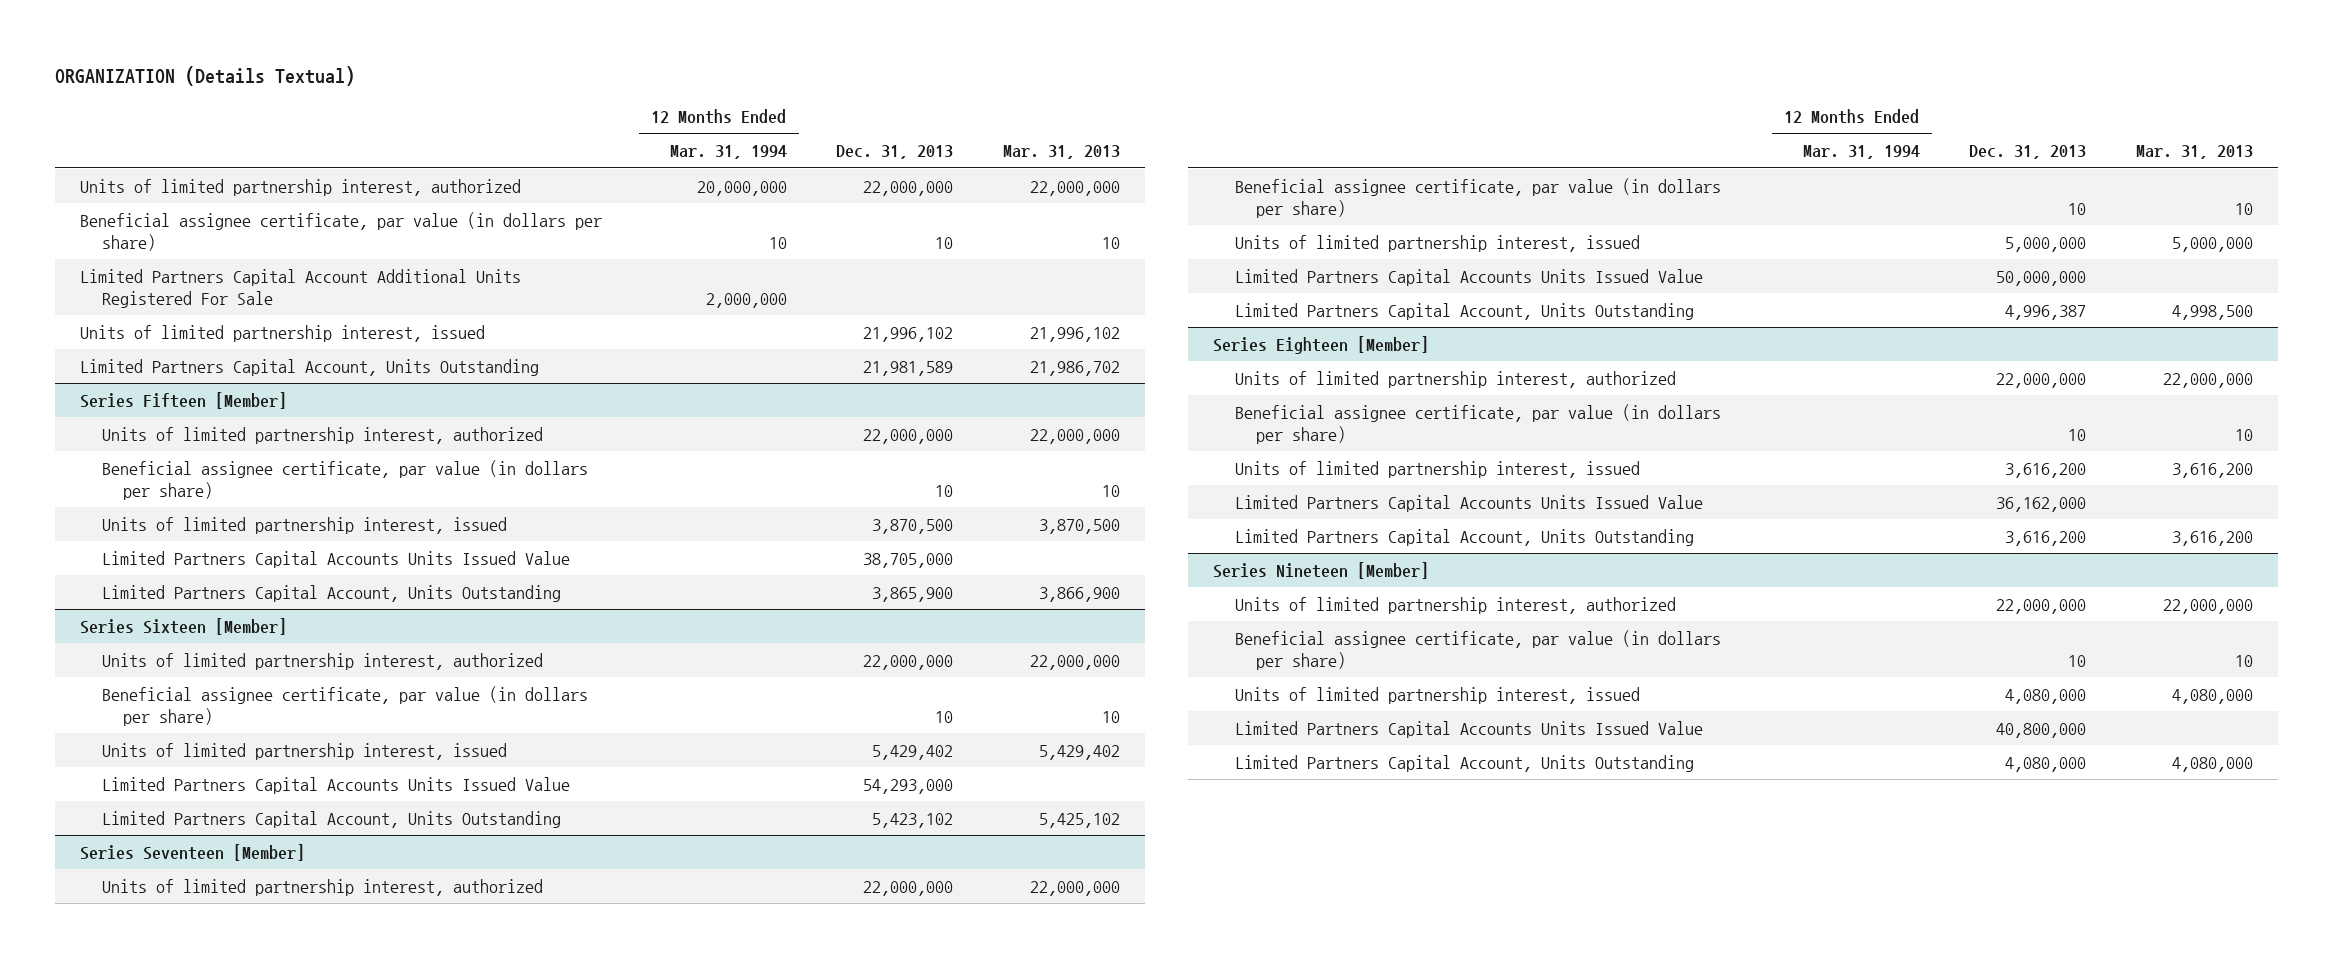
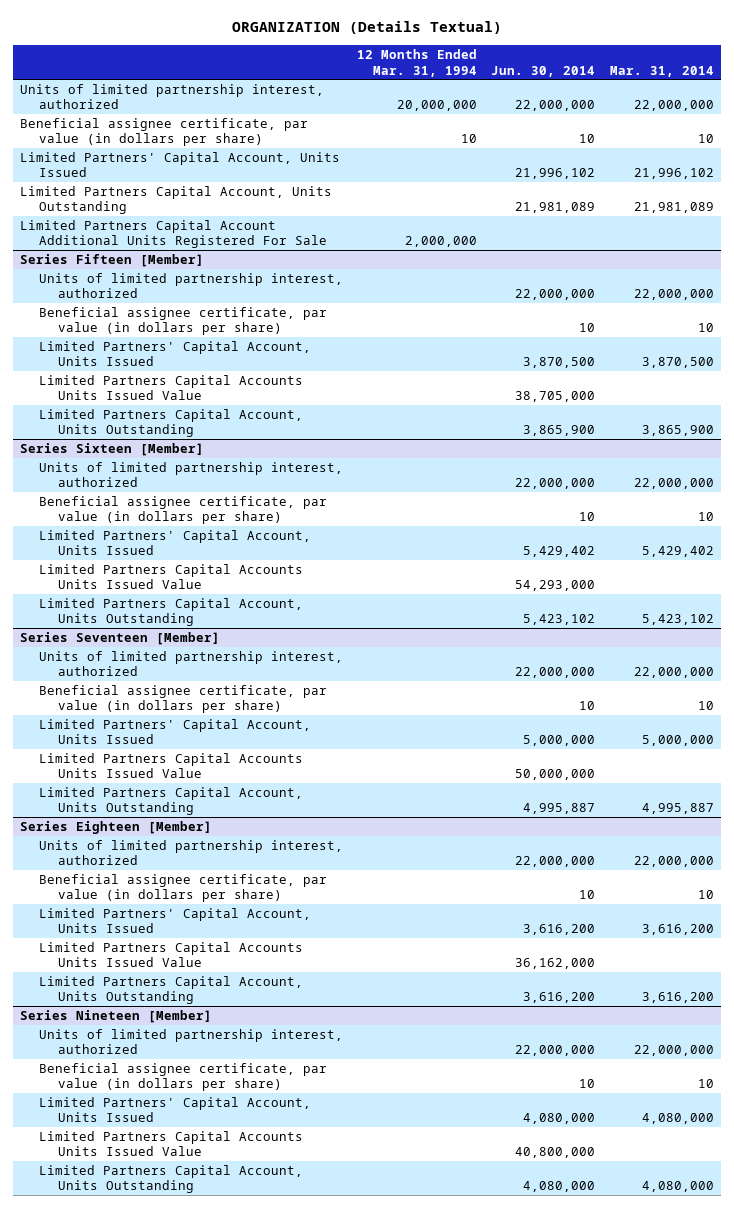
- | 12 Months Ended Mar. 31, 1994 | Dec. 31, 2013 | Mar. 31, 2013
+ | 12 Months Ended Mar. 31, 1994 | Jun. 30, 2014 | Mar. 31, 2014
- Units of limited partnership interest, issued | | 21,996,102 | 21,996,102
+ Limited Partners' Capital Account, Units Issued | | 21,996,102 | 21,996,102
moved down: Limited Partners Capital Account Additional Units Registered For Sale | 2,000,000 | |
@ Series Fifteen [Member]
- Units of limited partnership interest, issued | | 3,870,500 | 3,870,500
+ Limited Partners' Capital Account, Units Issued | | 3,870,500 | 3,870,500
@ Series Sixteen [Member]
- Units of limited partnership interest, issued | | 5,429,402 | 5,429,402
+ Limited Partners' Capital Account, Units Issued | | 5,429,402 | 5,429,402
@ Series Seventeen [Member]
- Units of limited partnership interest, issued | | 5,000,000 | 5,000,000
+ Limited Partners' Capital Account, Units Issued | | 5,000,000 | 5,000,000
@ Series Eighteen [Member]
- Units of limited partnership interest, issued | | 3,616,200 | 3,616,200
+ Limited Partners' Capital Account, Units Issued | | 3,616,200 | 3,616,200
@ Series Nineteen [Member]
- Units of limited partnership interest, issued | | 4,080,000 | 4,080,000
+ Limited Partners' Capital Account, Units Issued | | 4,080,000 | 4,080,000

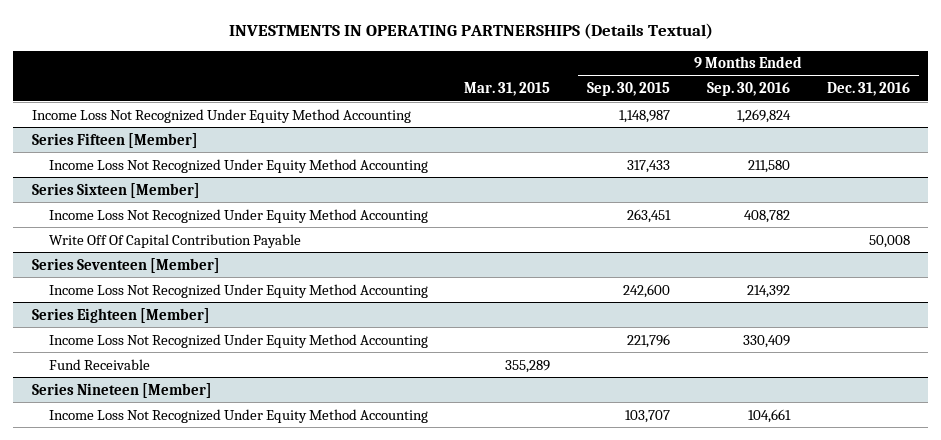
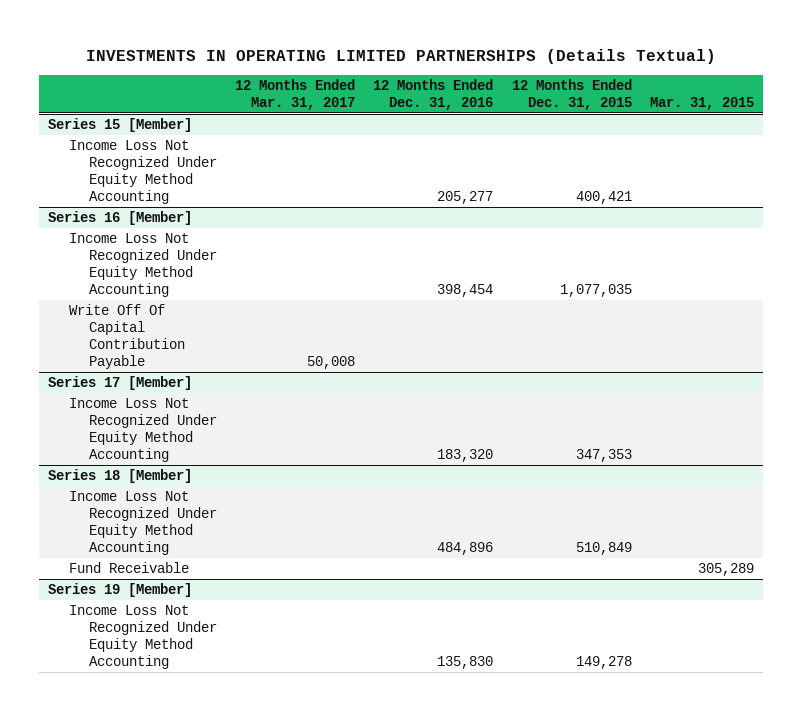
- INVESTMENTS IN OPERATING PARTNERSHIPS (Details Textual)
+ INVESTMENTS IN OPERATING LIMITED PARTNERSHIPS (Details Textual)
- | Mar. 31, 2015 | 9 Months Ended Sep. 30, 2015 | 9 Months Ended Sep. 30, 2016 | 9 Months Ended Dec. 31, 2016
+ | 12 Months Ended Mar. 31, 2017 | 12 Months Ended Dec. 31, 2016 | 12 Months Ended Dec. 31, 2015 | Mar. 31, 2015
- Income Loss Not Recognized Under Equity Method Accounting | | 1,148,987 | 1,269,824 |
- Series Fifteen [Member]
+ Series 15 [Member]
- Series Sixteen [Member]
+ Series 16 [Member]
- Series Seventeen [Member]
+ Series 17 [Member]
- Series Eighteen [Member]
+ Series 18 [Member]
- Fund Receivable | 355,289 | | |
- Series Nineteen [Member]
+ Fund Receivable | | | | 305,289
+ Series 19 [Member]

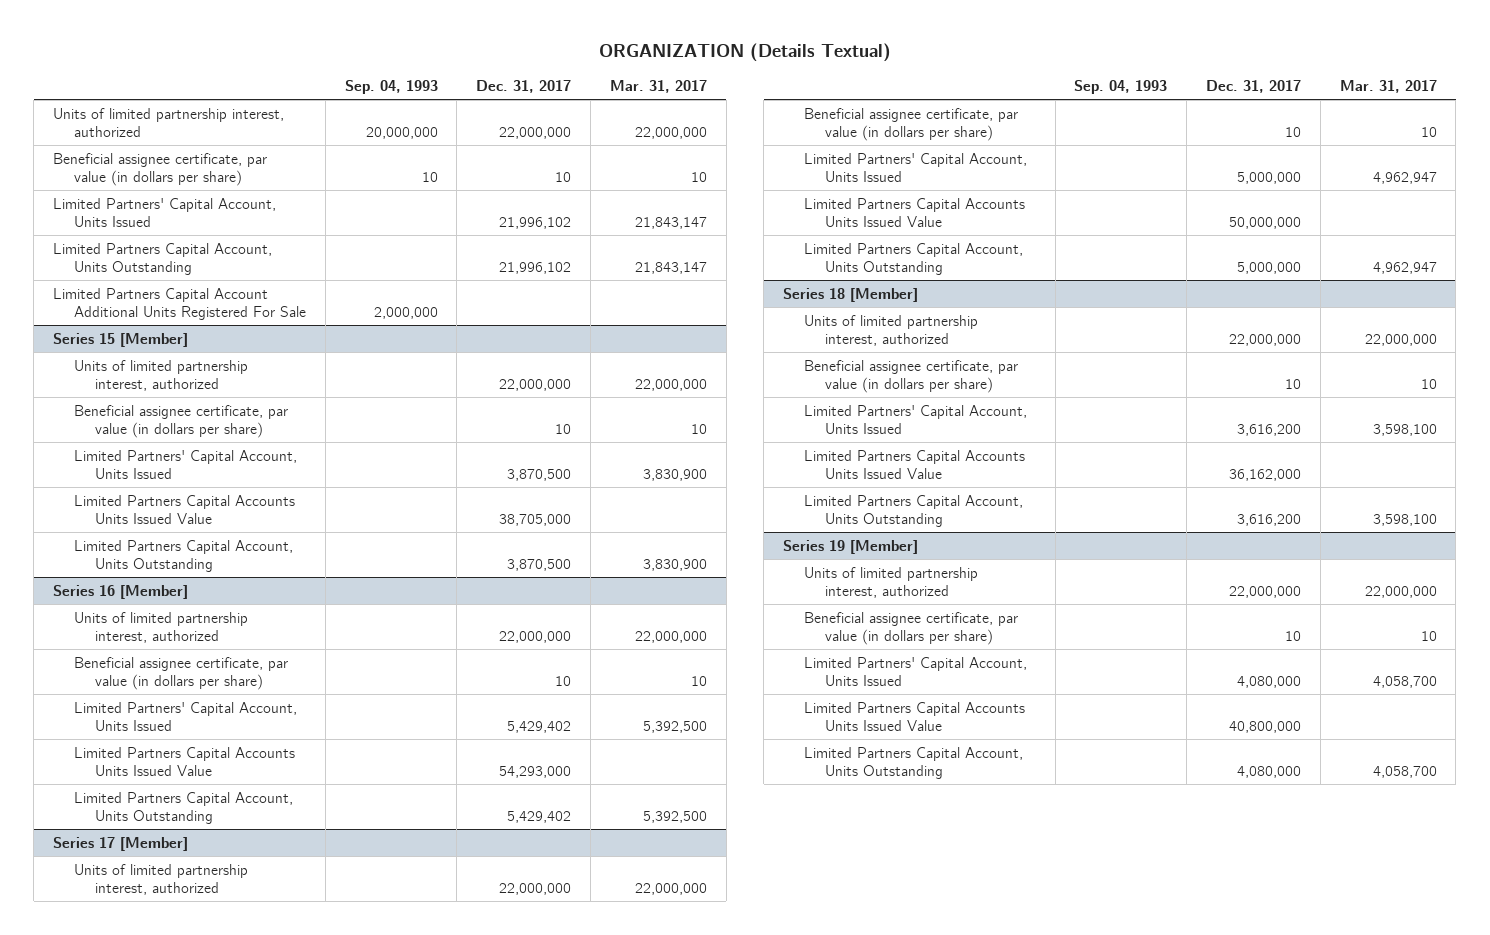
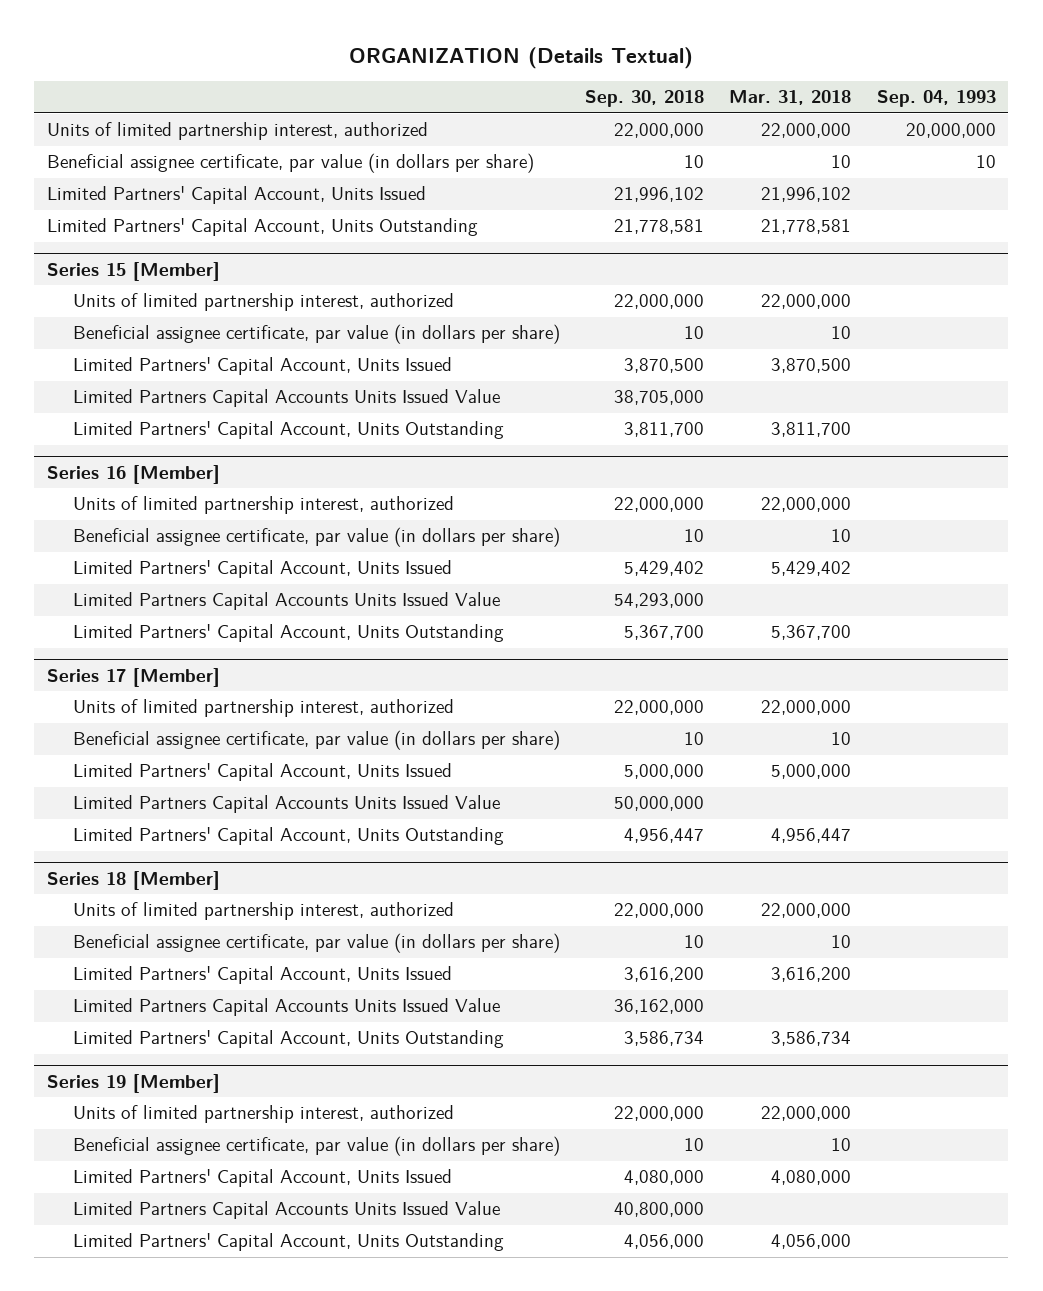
- | Sep. 04, 1993 | Dec. 31, 2017 | Mar. 31, 2017
+ | Sep. 30, 2018 | Mar. 31, 2018 | Sep. 04, 1993
- Limited Partners Capital Account, Units Outstanding | | 21,996,102 | 21,843,147
- Limited Partners Capital Account Additional Units Registered For Sale | 2,000,000 | |
+ Limited Partners' Capital Account, Units Outstanding | 21,778,581 | 21,778,581 |
@ Series 15 [Member]
- Limited Partners Capital Account, Units Outstanding | | 3,870,500 | 3,830,900
+ Limited Partners' Capital Account, Units Outstanding | 3,811,700 | 3,811,700 |
@ Series 16 [Member]
- Limited Partners Capital Account, Units Outstanding | | 5,429,402 | 5,392,500
+ Limited Partners' Capital Account, Units Outstanding | 5,367,700 | 5,367,700 |
@ Series 17 [Member]
- Limited Partners Capital Account, Units Outstanding | | 5,000,000 | 4,962,947
+ Limited Partners' Capital Account, Units Outstanding | 4,956,447 | 4,956,447 |
@ Series 18 [Member]
- Limited Partners Capital Account, Units Outstanding | | 3,616,200 | 3,598,100
+ Limited Partners' Capital Account, Units Outstanding | 3,586,734 | 3,586,734 |
@ Series 19 [Member]
- Limited Partners Capital Account, Units Outstanding | | 4,080,000 | 4,058,700
+ Limited Partners' Capital Account, Units Outstanding | 4,056,000 | 4,056,000 |

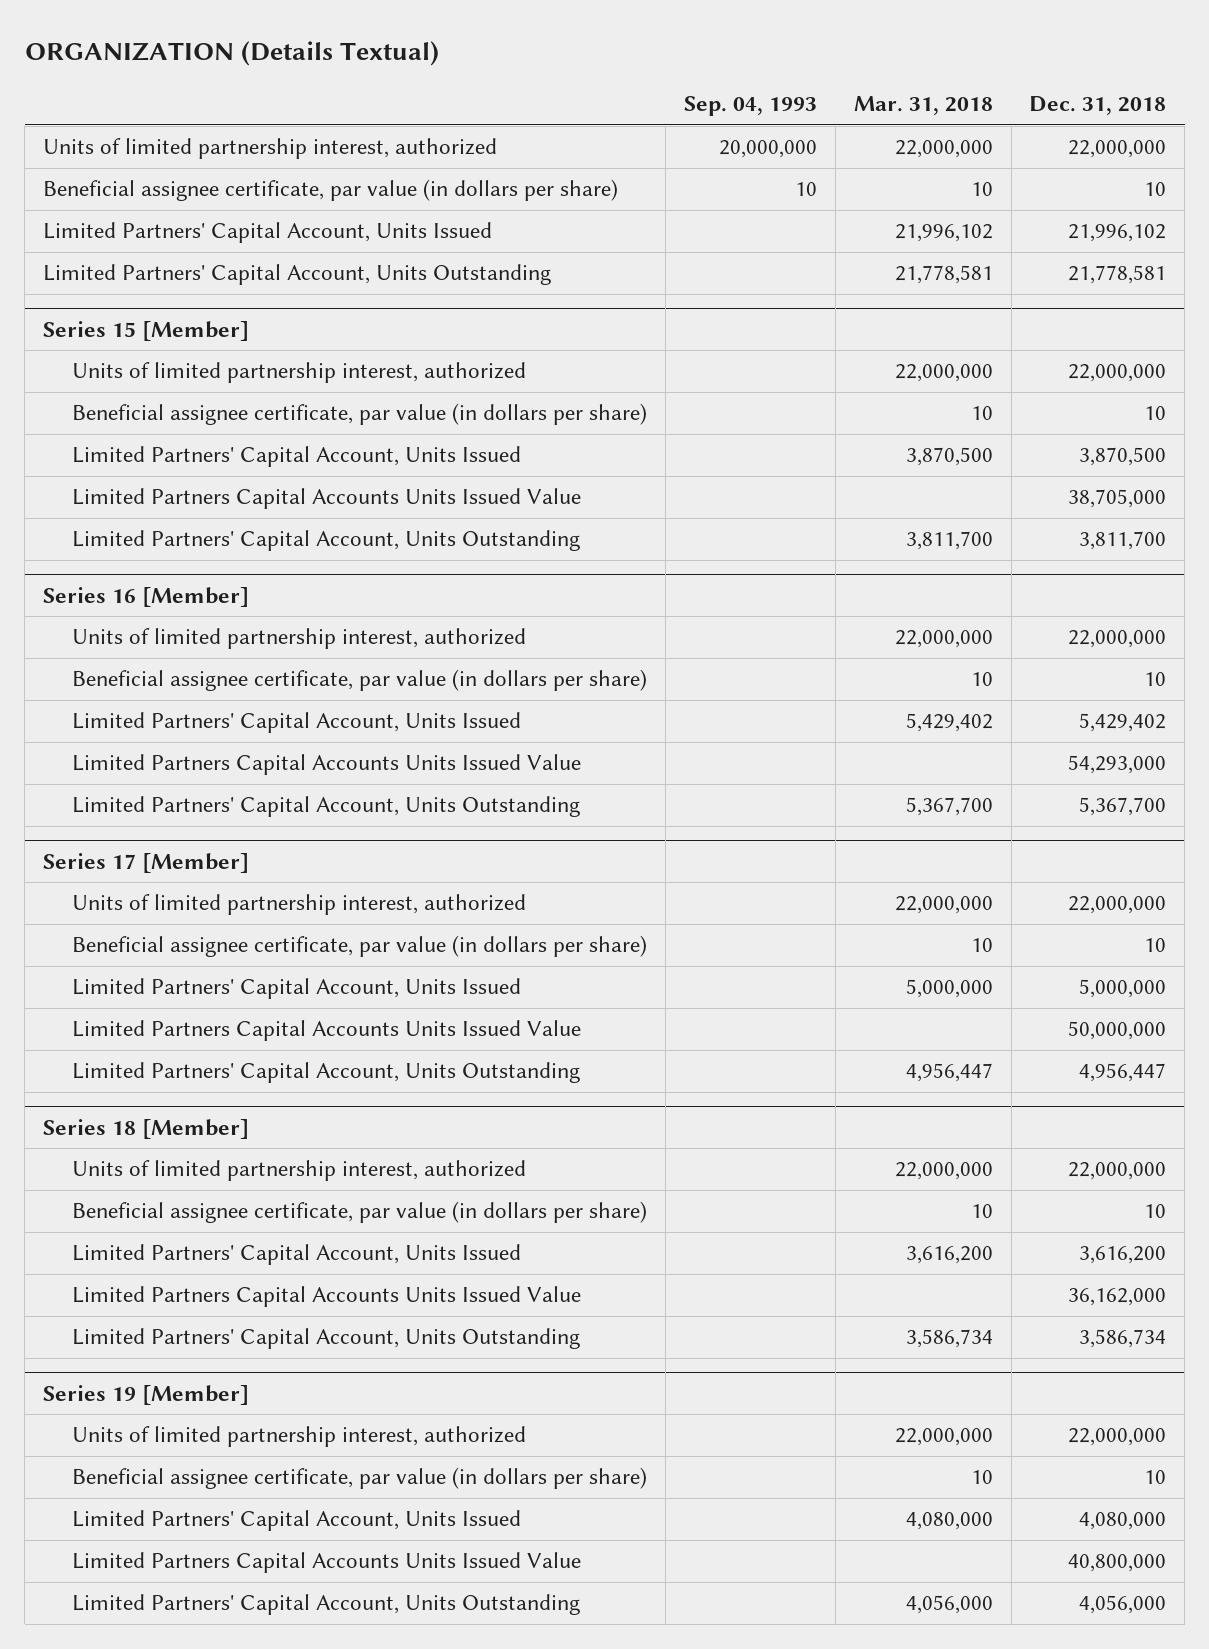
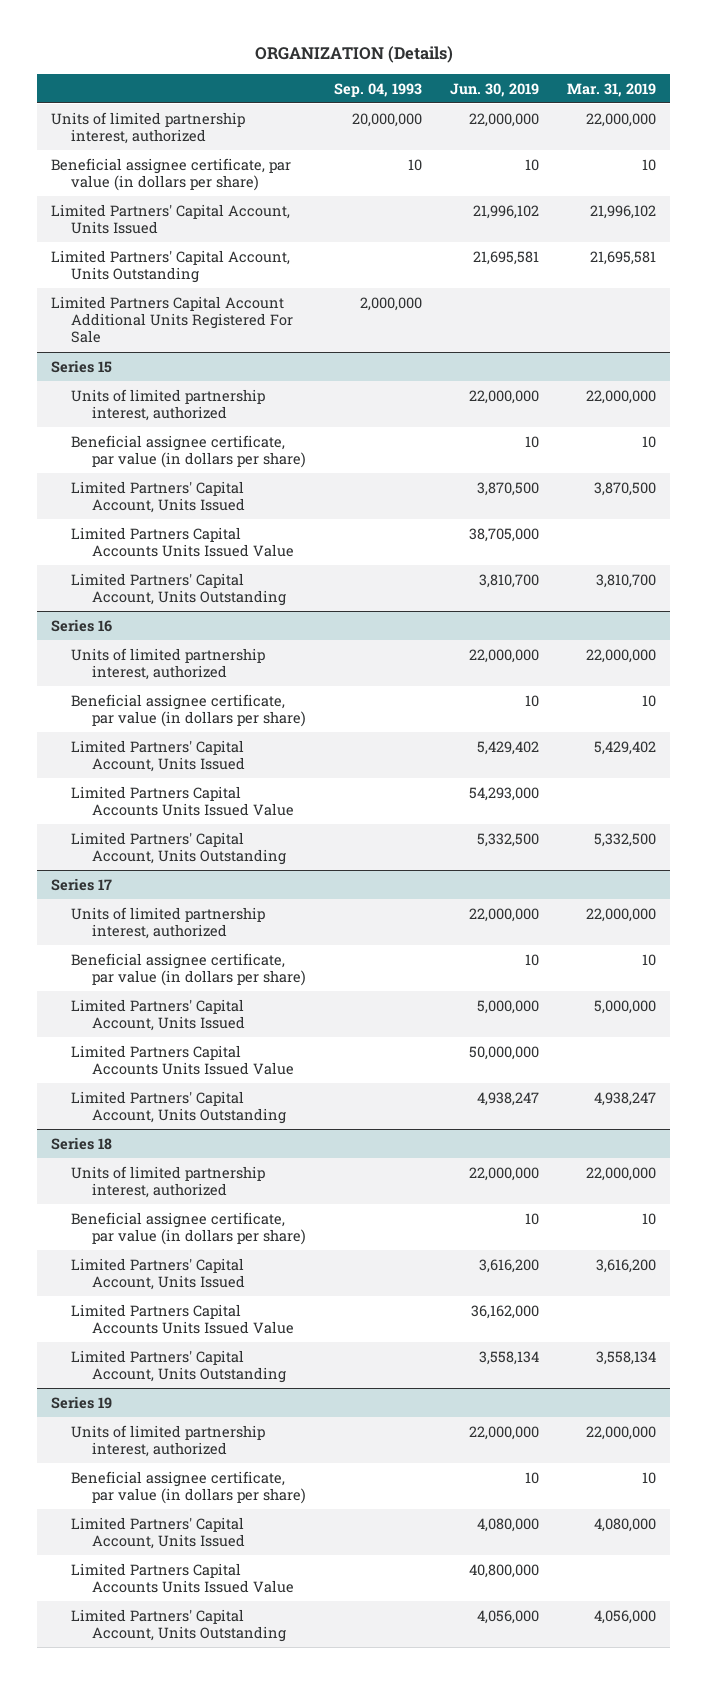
- ORGANIZATION (Details Textual)
+ ORGANIZATION (Details)
- | Sep. 04, 1993 | Mar. 31, 2018 | Dec. 31, 2018
+ | Sep. 04, 1993 | Jun. 30, 2019 | Mar. 31, 2019
- Series 15 [Member]
+ Limited Partners Capital Account Additional Units Registered For Sale | 2,000,000 | |
+ Series 15
- Series 16 [Member]
+ Series 16
- Series 17 [Member]
+ Series 17
- Series 18 [Member]
+ Series 18
- Series 19 [Member]
+ Series 19

